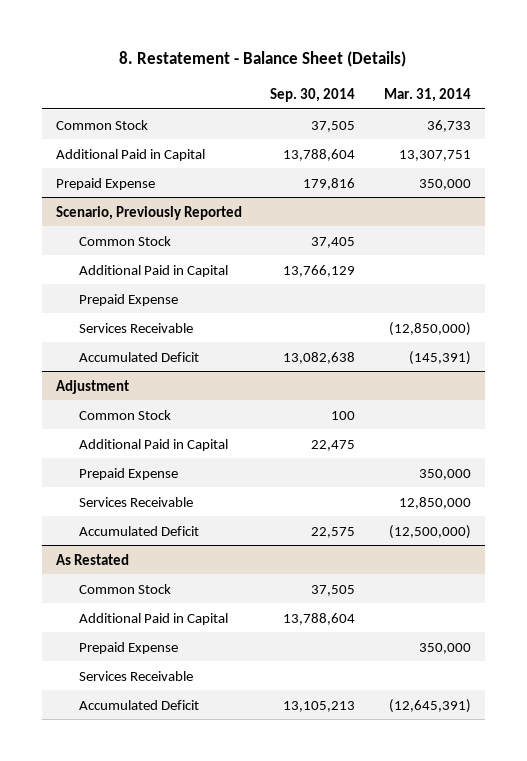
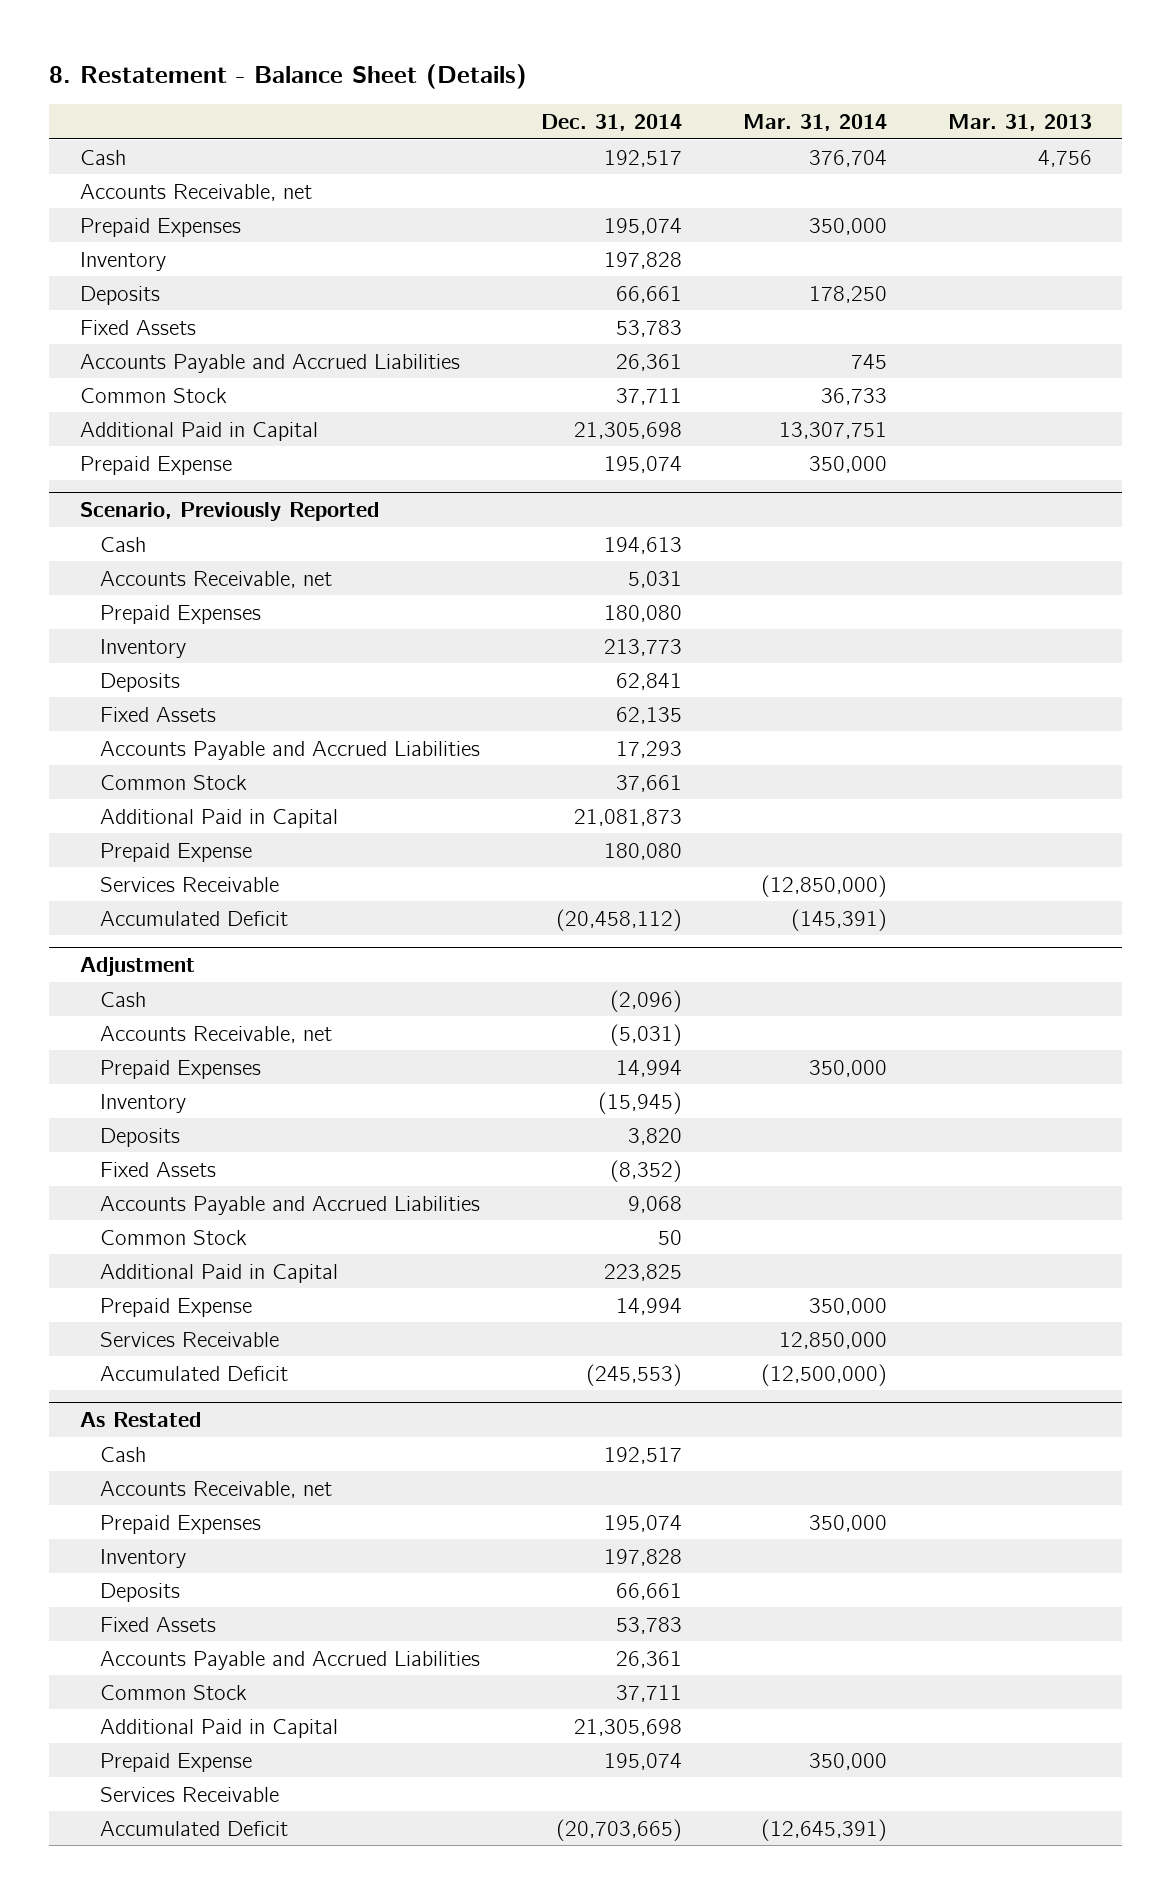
- | Sep. 30, 2014 | Mar. 31, 2014
+ | Dec. 31, 2014 | Mar. 31, 2014 | Mar. 31, 2013
+ Cash | 192,517 | 376,704 | 4,756
+ Accounts Receivable, net
+ Prepaid Expenses | 195,074 | 350,000 |
+ Inventory | 197,828 | |
+ Deposits | 66,661 | 178,250 |
+ Fixed Assets | 53,783 | |
+ Accounts Payable and Accrued Liabilities | 26,361 | 745 |
@ Scenario, Previously Reported
+ Cash | 194,613 | |
+ Accounts Receivable, net | 5,031 | |
+ Prepaid Expenses | 180,080 | |
+ Inventory | 213,773 | |
+ Deposits | 62,841 | |
+ Fixed Assets | 62,135 | |
+ Accounts Payable and Accrued Liabilities | 17,293 | |
@ Adjustment
+ Cash | (2,096) | |
+ Accounts Receivable, net | (5,031) | |
+ Prepaid Expenses | 14,994 | 350,000 |
+ Inventory | (15,945) | |
+ Deposits | 3,820 | |
+ Fixed Assets | (8,352) | |
+ Accounts Payable and Accrued Liabilities | 9,068 | |
@ As Restated
+ Cash | 192,517 | |
+ Accounts Receivable, net
+ Prepaid Expenses | 195,074 | 350,000 |
+ Inventory | 197,828 | |
+ Deposits | 66,661 | |
+ Fixed Assets | 53,783 | |
+ Accounts Payable and Accrued Liabilities | 26,361 | |

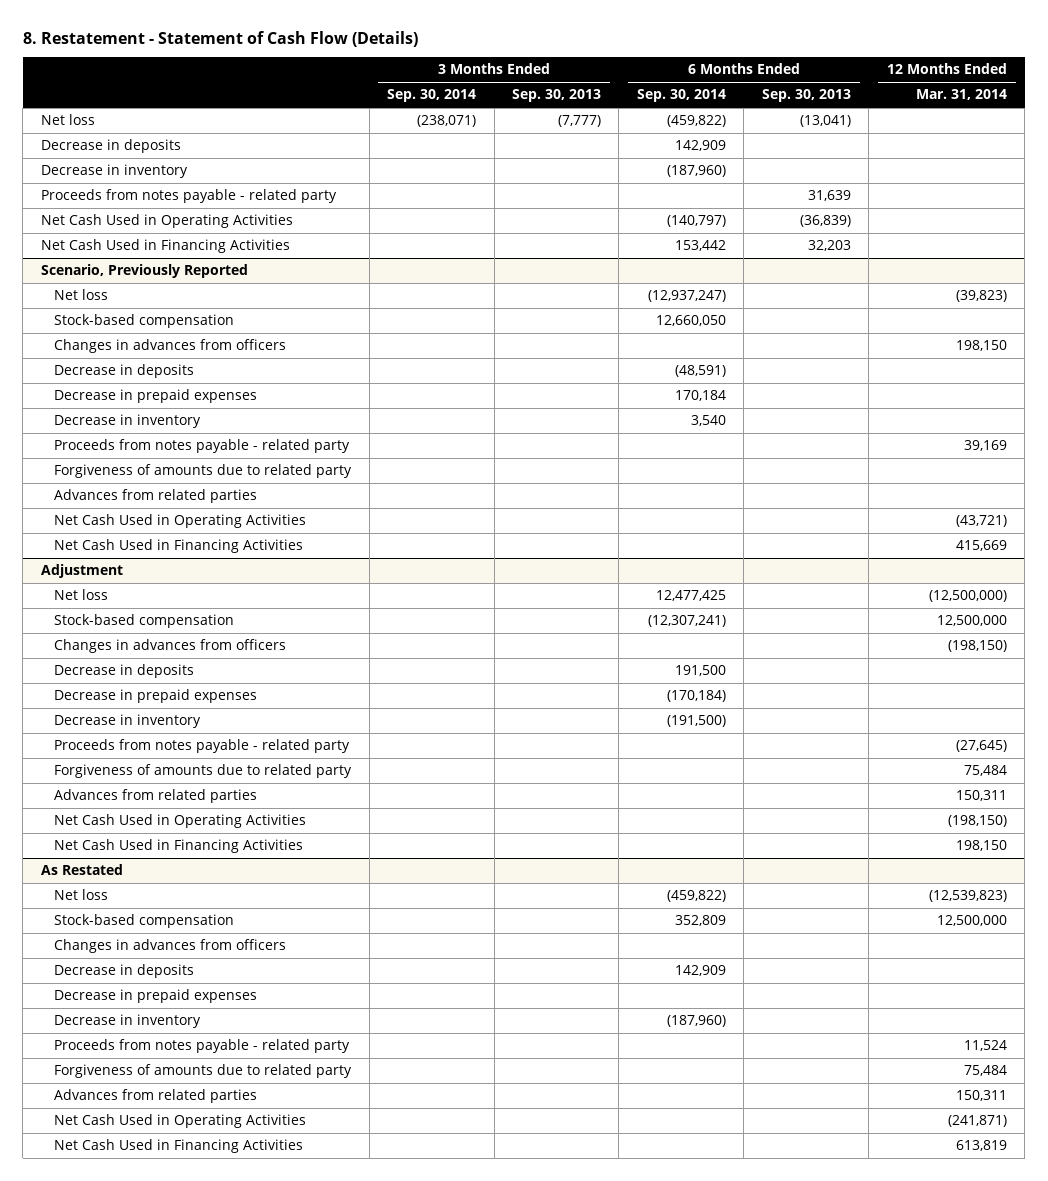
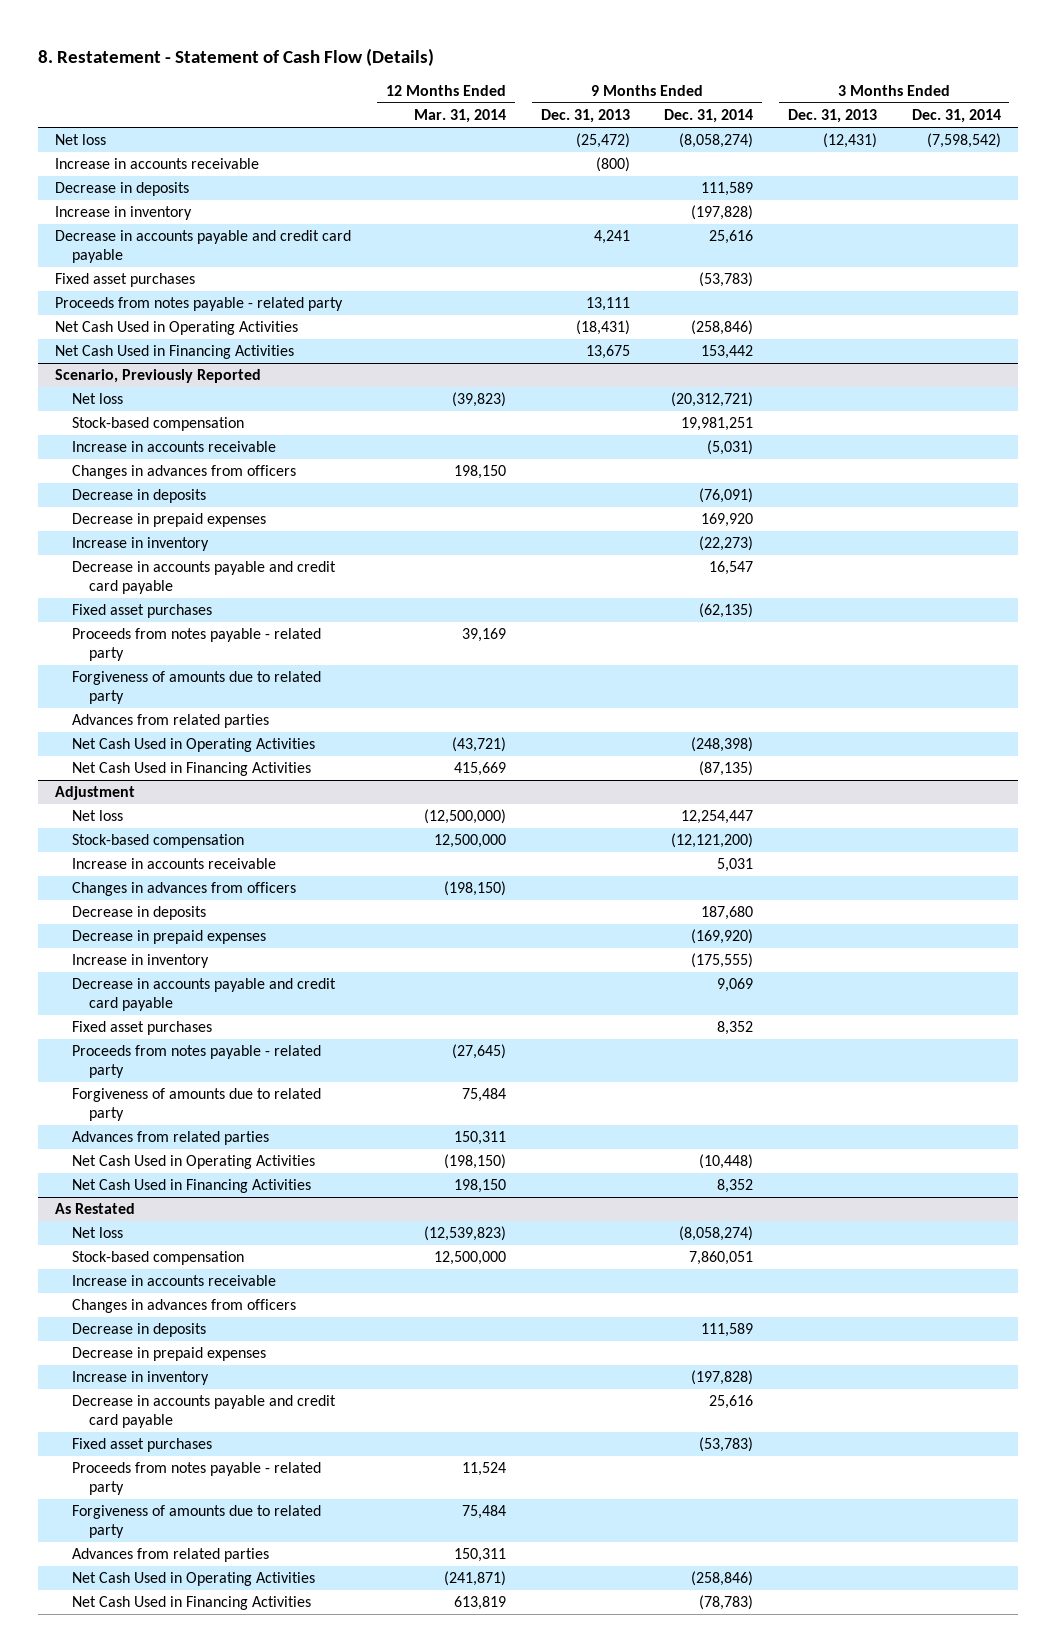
- | 3 Months Ended Sep. 30, 2014 | 3 Months Ended Sep. 30, 2013 | 6 Months Ended Sep. 30, 2014 | 6 Months Ended Sep. 30, 2013 | 12 Months Ended Mar. 31, 2014
+ | 12 Months Ended Mar. 31, 2014 | 9 Months Ended Dec. 31, 2013 | 9 Months Ended Dec. 31, 2014 | 3 Months Ended Dec. 31, 2013 | 3 Months Ended Dec. 31, 2014
+ Increase in accounts receivable | | (800) | | |
- Decrease in inventory | | | (187,960) | |
+ Increase in inventory | | | (197,828) | |
+ Decrease in accounts payable and credit card payable | | 4,241 | 25,616 | |
+ Fixed asset purchases | | | (53,783) | |
@ Scenario, Previously Reported
+ Increase in accounts receivable | | | (5,031) | |
- Decrease in inventory | | | 3,540 | |
+ Increase in inventory | | | (22,273) | |
+ Decrease in accounts payable and credit card payable | | | 16,547 | |
+ Fixed asset purchases | | | (62,135) | |
@ Adjustment
+ Increase in accounts receivable | | | 5,031 | |
- Decrease in inventory | | | (191,500) | |
+ Increase in inventory | | | (175,555) | |
+ Decrease in accounts payable and credit card payable | | | 9,069 | |
+ Fixed asset purchases | | | 8,352 | |
@ As Restated
+ Increase in accounts receivable
- Decrease in inventory | | | (187,960) | |
+ Increase in inventory | | | (197,828) | |
+ Decrease in accounts payable and credit card payable | | | 25,616 | |
+ Fixed asset purchases | | | (53,783) | |

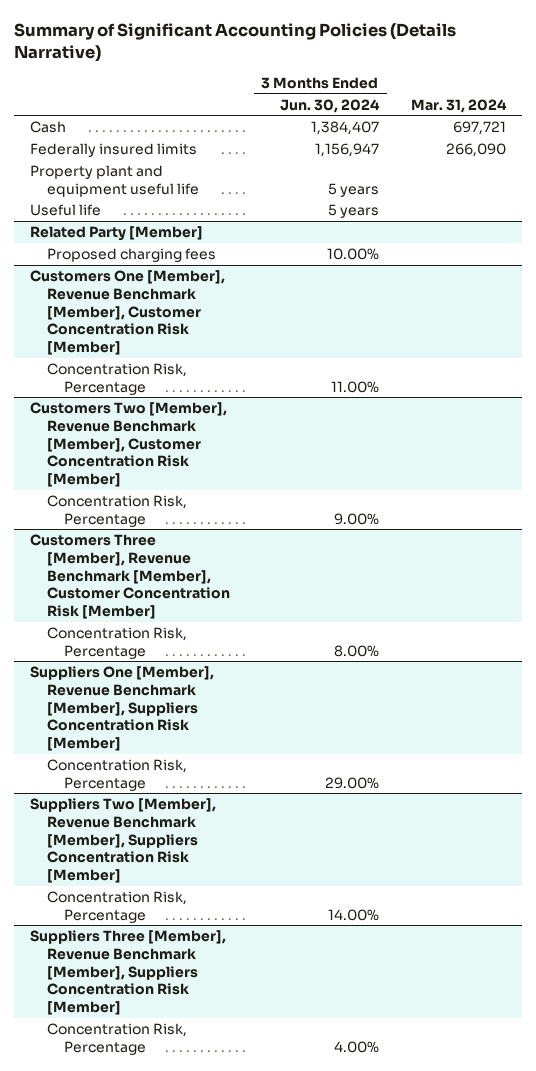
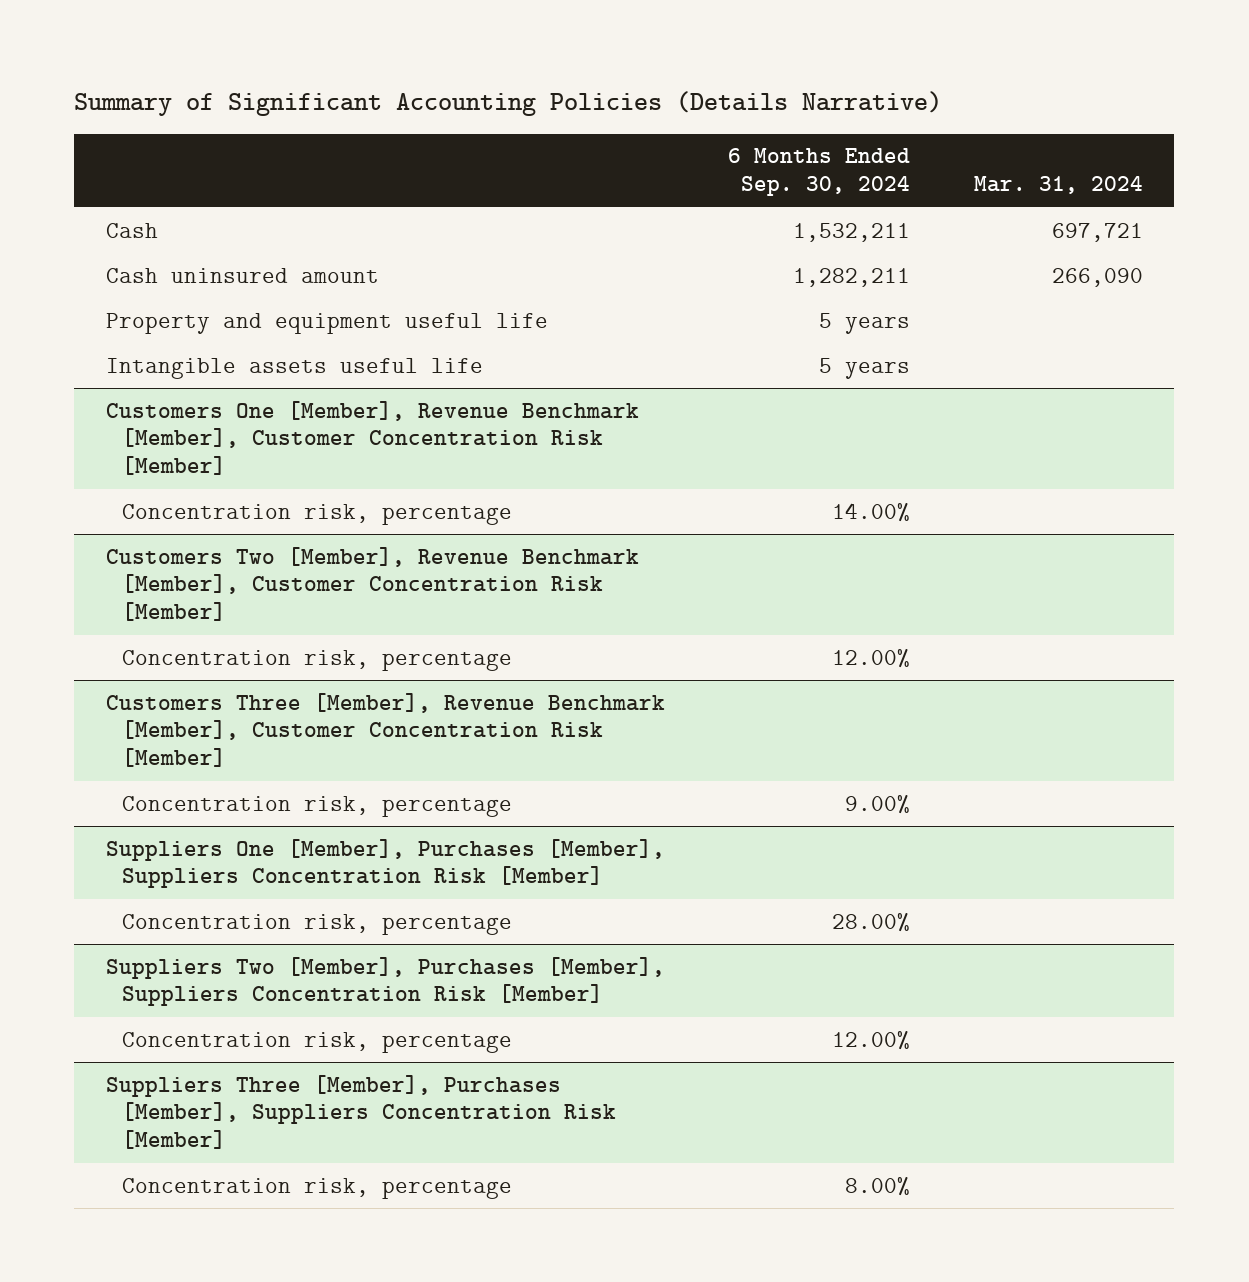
- | 3 Months Ended Jun. 30, 2024 | Mar. 31, 2024
+ | 6 Months Ended Sep. 30, 2024 | Mar. 31, 2024
- Federally insured limits | 1,156,947 | 266,090
- Property plant and equipment useful life | 5 years |
- Useful life | 5 years |
- Related Party [Member]
- Proposed charging fees | 10.00% |
+ Cash uninsured amount | 1,282,211 | 266,090
+ Property and equipment useful life | 5 years |
+ Intangible assets useful life | 5 years |
@ Customers One [Member], Revenue Benchmark [Member], Customer Concentration Risk [Member]
- Concentration Risk, Percentage | 11.00% |
+ Concentration risk, percentage | 14.00% |
@ Customers Two [Member], Revenue Benchmark [Member], Customer Concentration Risk [Member]
- Concentration Risk, Percentage | 9.00% |
+ Concentration risk, percentage | 12.00% |
@ Customers Three [Member], Revenue Benchmark [Member], Customer Concentration Risk [Member]
- Concentration Risk, Percentage | 8.00% |
- Suppliers One [Member], Revenue Benchmark [Member], Suppliers Concentration Risk [Member]
- Concentration Risk, Percentage | 29.00% |
- Suppliers Two [Member], Revenue Benchmark [Member], Suppliers Concentration Risk [Member]
- Concentration Risk, Percentage | 14.00% |
- Suppliers Three [Member], Revenue Benchmark [Member], Suppliers Concentration Risk [Member]
- Concentration Risk, Percentage | 4.00% |
@ Customers Three [Member], Revenue Benchmark [Member], Customer Concentration Risk [Member]
+ Concentration risk, percentage | 9.00% |
+ Suppliers One [Member], Purchases [Member], Suppliers Concentration Risk [Member]
+ Concentration risk, percentage | 28.00% |
+ Suppliers Two [Member], Purchases [Member], Suppliers Concentration Risk [Member]
+ Concentration risk, percentage | 12.00% |
+ Suppliers Three [Member], Purchases [Member], Suppliers Concentration Risk [Member]
+ Concentration risk, percentage | 8.00% |

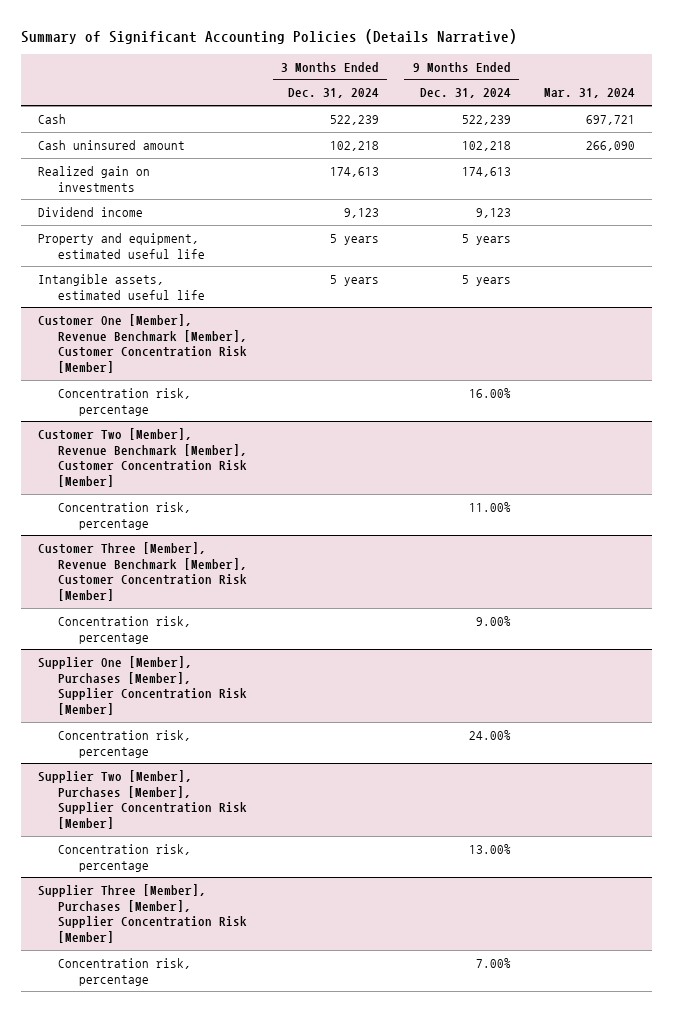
- | 6 Months Ended Sep. 30, 2024 | Mar. 31, 2024
+ | 3 Months Ended Dec. 31, 2024 | 9 Months Ended Dec. 31, 2024 | Mar. 31, 2024
- Property and equipment useful life | 5 years |
- Intangible assets useful life | 5 years |
- Customers One [Member], Revenue Benchmark [Member], Customer Concentration Risk [Member]
+ Realized gain on investments | 174,613 | 174,613 |
+ Dividend income | 9,123 | 9,123 |
+ Property and equipment, estimated useful life | 5 years | 5 years |
+ Intangible assets, estimated useful life | 5 years | 5 years |
+ Customer One [Member], Revenue Benchmark [Member], Customer Concentration Risk [Member]
- Customers Two [Member], Revenue Benchmark [Member], Customer Concentration Risk [Member]
+ Customer Two [Member], Revenue Benchmark [Member], Customer Concentration Risk [Member]
- Customers Three [Member], Revenue Benchmark [Member], Customer Concentration Risk [Member]
+ Customer Three [Member], Revenue Benchmark [Member], Customer Concentration Risk [Member]
- Suppliers One [Member], Purchases [Member], Suppliers Concentration Risk [Member]
+ Supplier One [Member], Purchases [Member], Supplier Concentration Risk [Member]
- Suppliers Two [Member], Purchases [Member], Suppliers Concentration Risk [Member]
+ Supplier Two [Member], Purchases [Member], Supplier Concentration Risk [Member]
- Suppliers Three [Member], Purchases [Member], Suppliers Concentration Risk [Member]
+ Supplier Three [Member], Purchases [Member], Supplier Concentration Risk [Member]

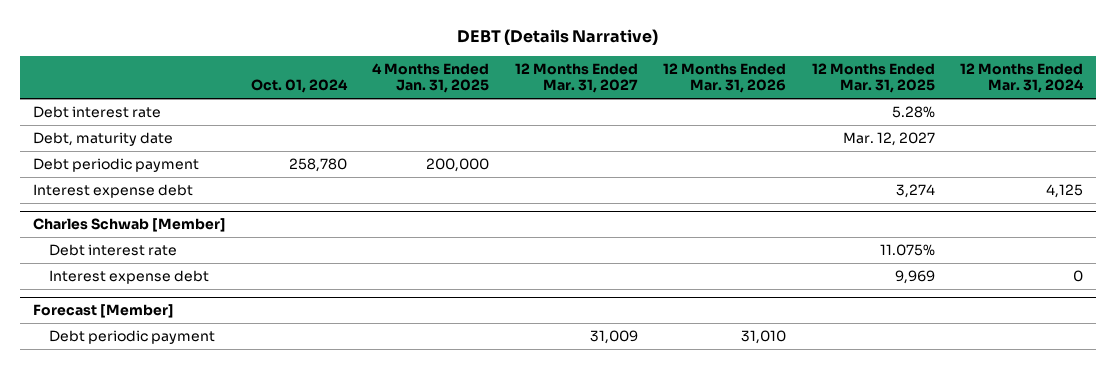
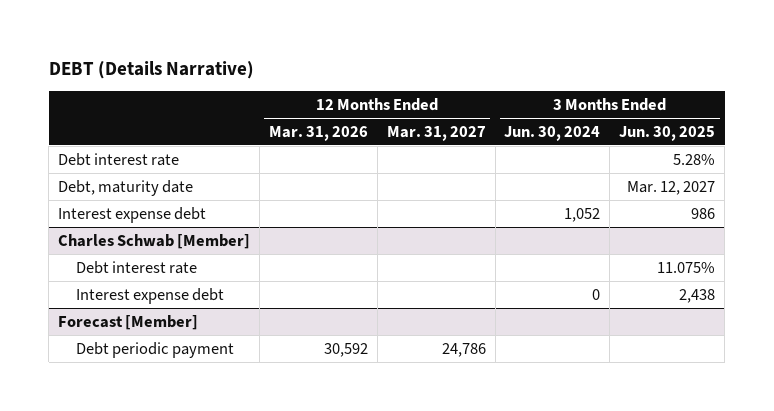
- | Oct. 01, 2024 | 4 Months Ended Jan. 31, 2025 | 12 Months Ended Mar. 31, 2027 | 12 Months Ended Mar. 31, 2026 | 12 Months Ended Mar. 31, 2025 | 12 Months Ended Mar. 31, 2024
+ | 12 Months Ended Mar. 31, 2026 | 12 Months Ended Mar. 31, 2027 | 3 Months Ended Jun. 30, 2024 | 3 Months Ended Jun. 30, 2025
- Debt periodic payment | 258,780 | 200,000 | | | |
@ Forecast [Member]
- Debt periodic payment | | | 31,009 | 31,010 | |
+ Debt periodic payment | 30,592 | 24,786 | |

